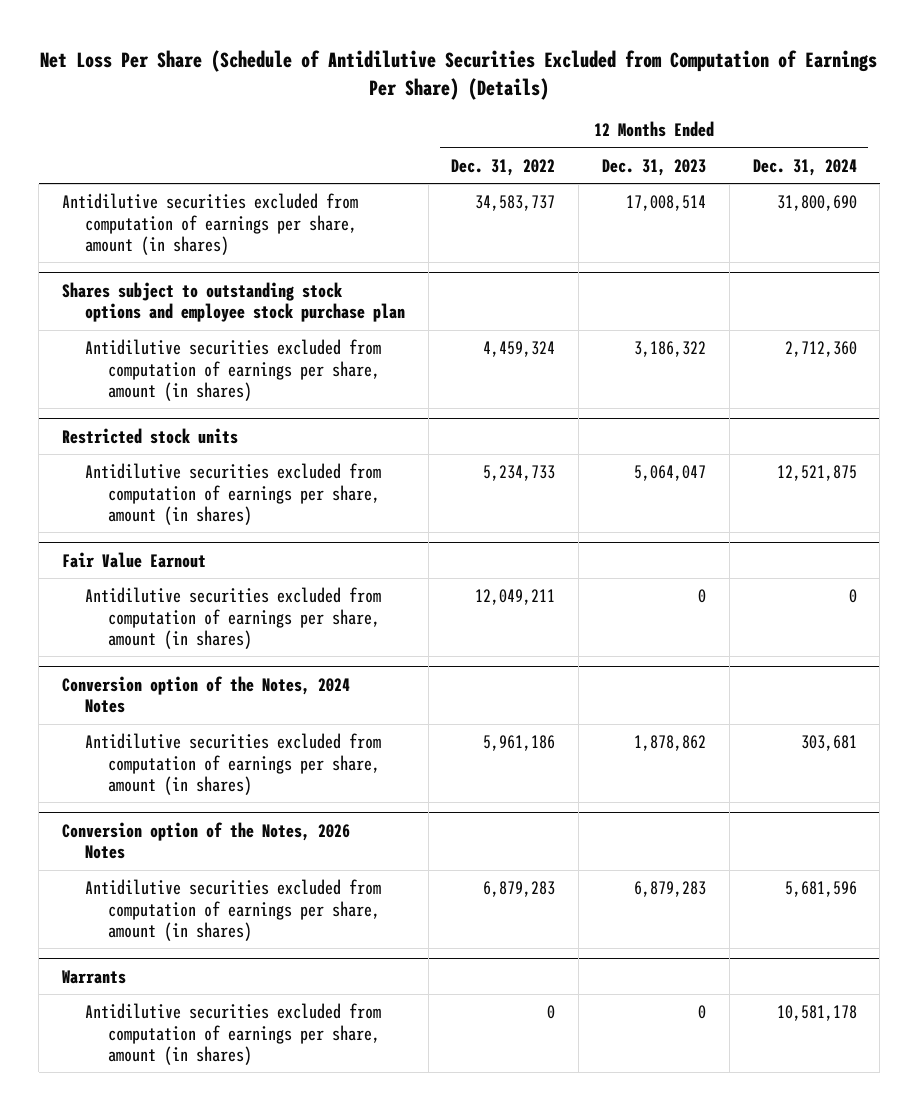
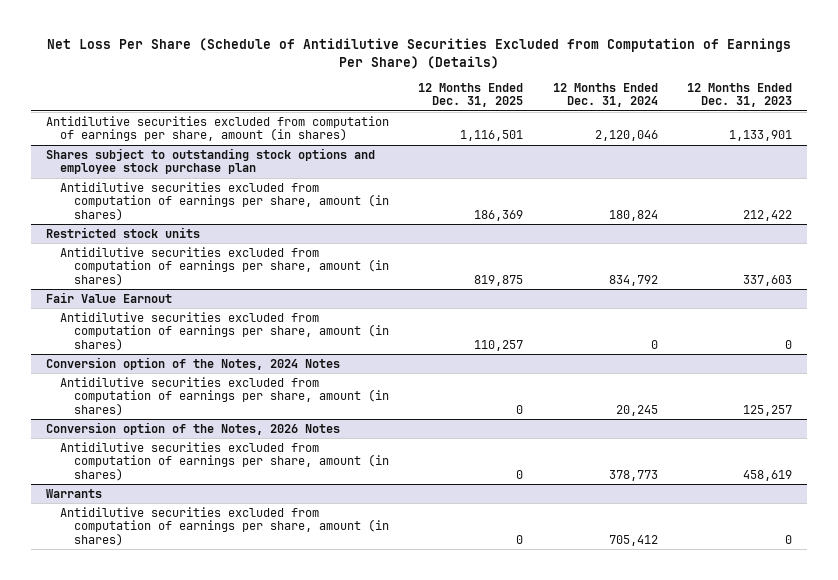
- | 12 Months Ended Dec. 31, 2022 | 12 Months Ended Dec. 31, 2023 | 12 Months Ended Dec. 31, 2024
+ | 12 Months Ended Dec. 31, 2025 | 12 Months Ended Dec. 31, 2024 | 12 Months Ended Dec. 31, 2023
- Antidilutive securities excluded from computation of earnings per share, amount (in shares) | 34,583,737 | 17,008,514 | 31,800,690
+ Antidilutive securities excluded from computation of earnings per share, amount (in shares) | 1,116,501 | 2,120,046 | 1,133,901
@ Shares subject to outstanding stock options and employee stock purchase plan
- Antidilutive securities excluded from computation of earnings per share, amount (in shares) | 4,459,324 | 3,186,322 | 2,712,360
+ Antidilutive securities excluded from computation of earnings per share, amount (in shares) | 186,369 | 180,824 | 212,422
@ Restricted stock units
- Antidilutive securities excluded from computation of earnings per share, amount (in shares) | 5,234,733 | 5,064,047 | 12,521,875
+ Antidilutive securities excluded from computation of earnings per share, amount (in shares) | 819,875 | 834,792 | 337,603
@ Conversion option of the Notes, 2024 Notes
- Antidilutive securities excluded from computation of earnings per share, amount (in shares) | 5,961,186 | 1,878,862 | 303,681
+ Antidilutive securities excluded from computation of earnings per share, amount (in shares) | 0 | 20,245 | 125,257
@ Conversion option of the Notes, 2026 Notes
- Antidilutive securities excluded from computation of earnings per share, amount (in shares) | 6,879,283 | 6,879,283 | 5,681,596
+ Antidilutive securities excluded from computation of earnings per share, amount (in shares) | 0 | 378,773 | 458,619
@ Warrants
- Antidilutive securities excluded from computation of earnings per share, amount (in shares) | 0 | 0 | 10,581,178
+ Antidilutive securities excluded from computation of earnings per share, amount (in shares) | 0 | 705,412 | 0

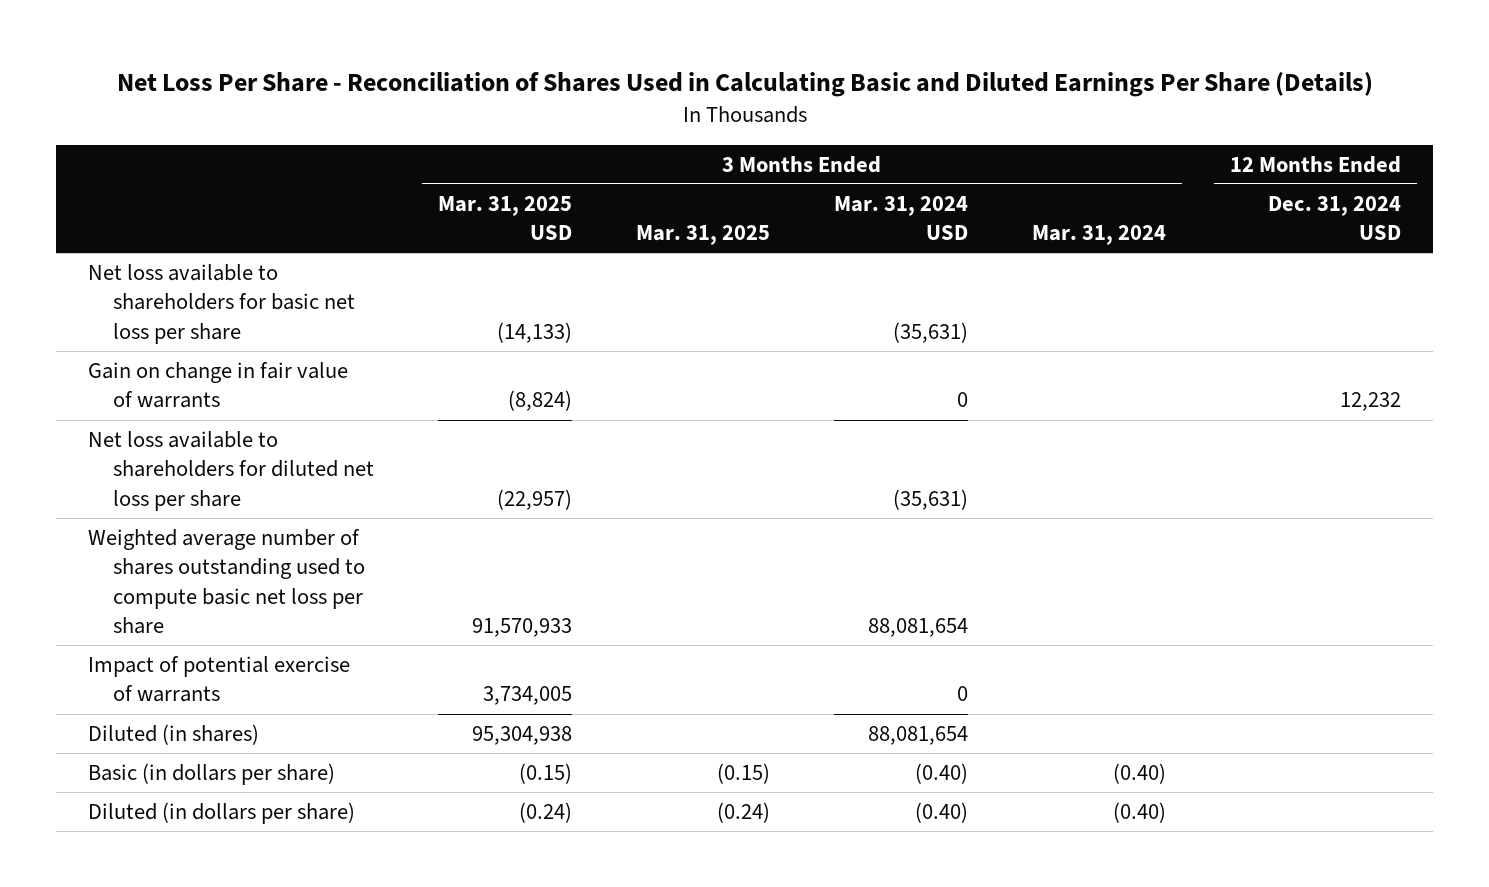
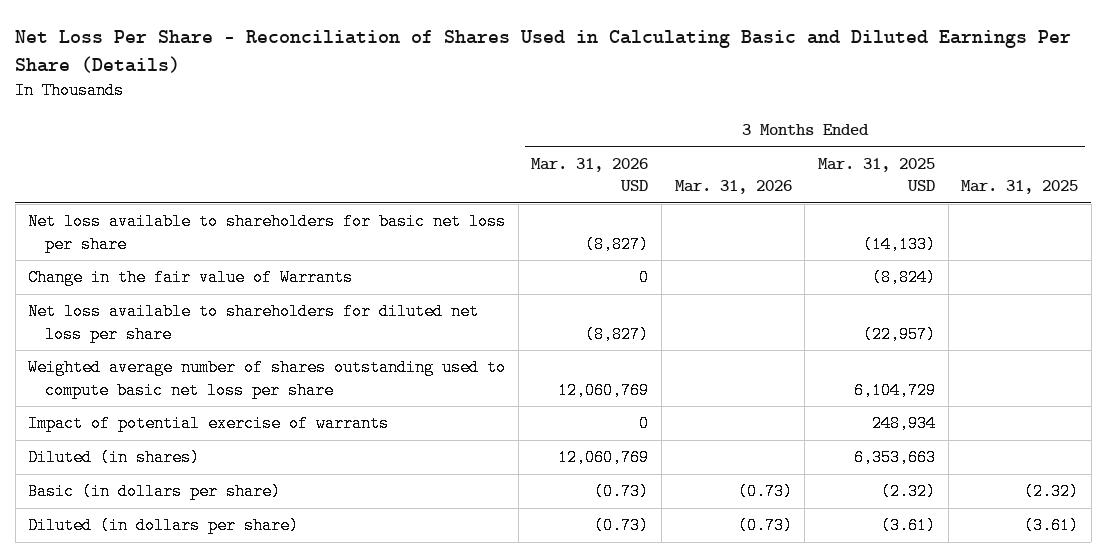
- | 3 Months Ended Mar. 31, 2025 USD | 3 Months Ended Mar. 31, 2025 | 3 Months Ended Mar. 31, 2024 USD | 3 Months Ended Mar. 31, 2024 | 12 Months Ended Dec. 31, 2024 USD
+ | 3 Months Ended Mar. 31, 2026 USD | 3 Months Ended Mar. 31, 2026 | 3 Months Ended Mar. 31, 2025 USD | 3 Months Ended Mar. 31, 2025
- Gain on change in fair value of warrants | (8,824) | | 0 | | 12,232
+ Change in the fair value of Warrants | 0 | | (8,824) |
- Weighted average number of shares outstanding used to compute basic net loss per share | 91,570,933 | | 88,081,654 | |
- Impact of potential exercise of warrants | 3,734,005 | | 0 | |
- Diluted (in shares) | 95,304,938 | | 88,081,654 | |
- Basic (in dollars per share) | (0.15) | (0.15) | (0.40) | (0.40) |
- Diluted (in dollars per share) | (0.24) | (0.24) | (0.40) | (0.40) |
+ Weighted average number of shares outstanding used to compute basic net loss per share | 12,060,769 | | 6,104,729 |
+ Impact of potential exercise of warrants | 0 | | 248,934 |
+ Diluted (in shares) | 12,060,769 | | 6,353,663 |
+ Basic (in dollars per share) | (0.73) | (0.73) | (2.32) | (2.32)
+ Diluted (in dollars per share) | (0.73) | (0.73) | (3.61) | (3.61)

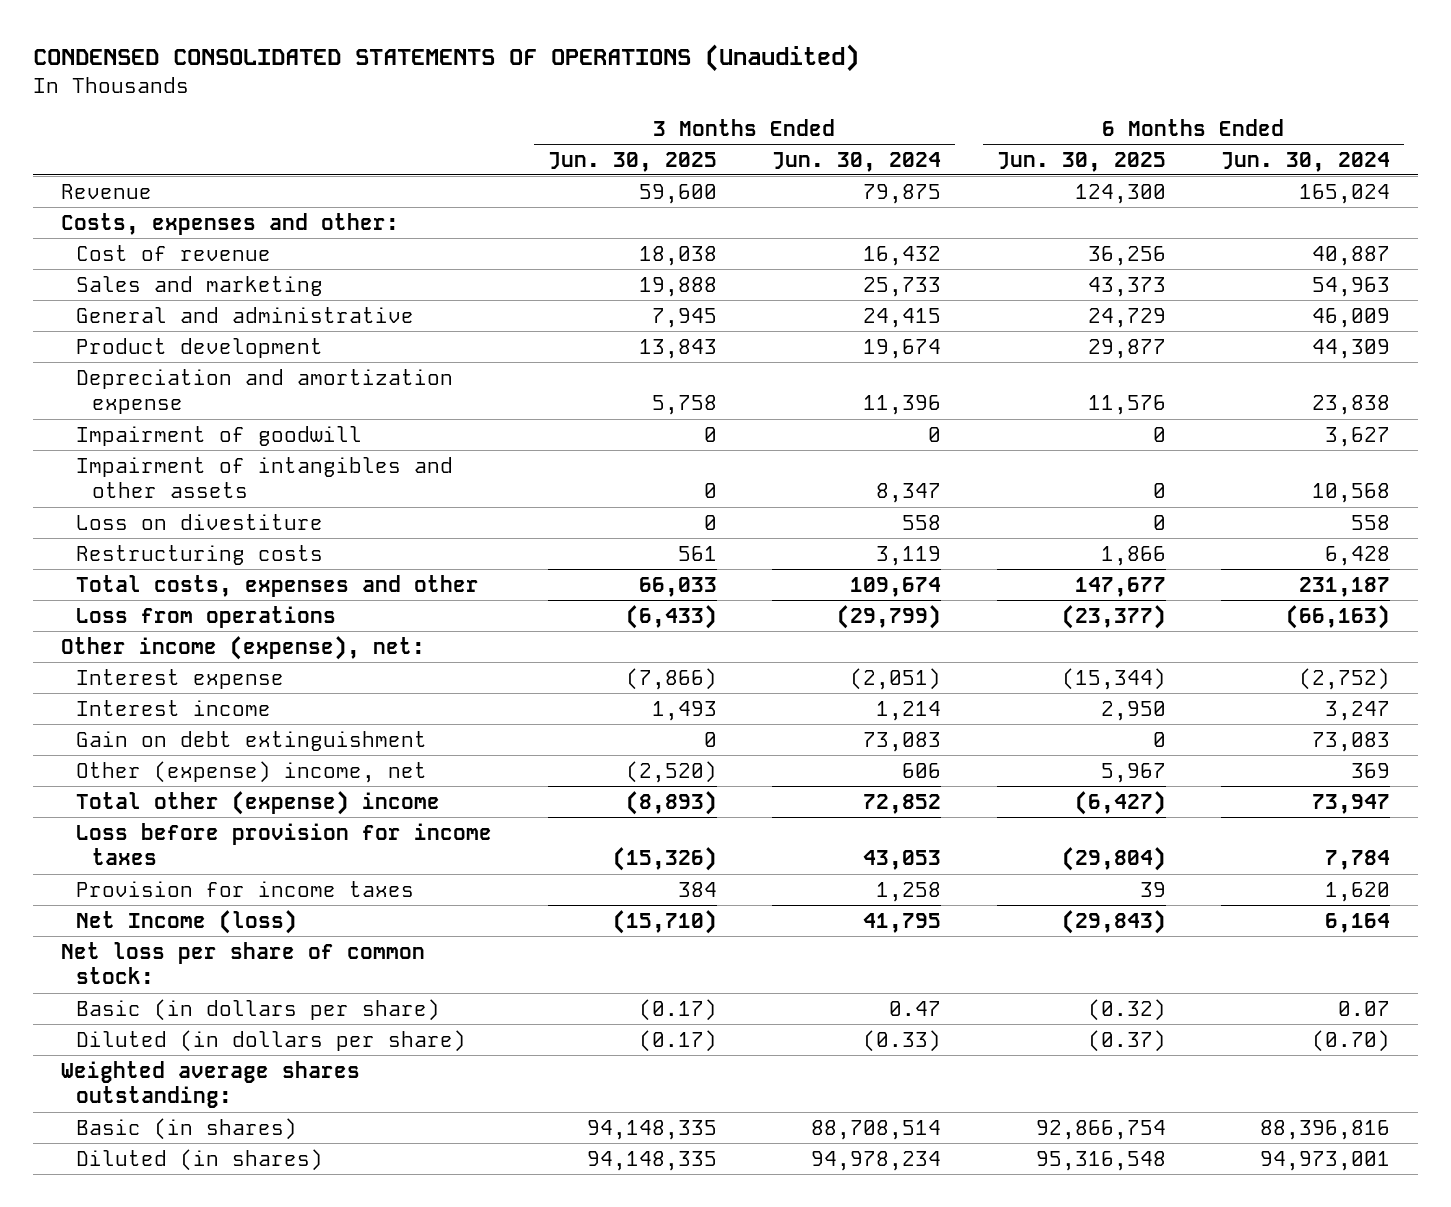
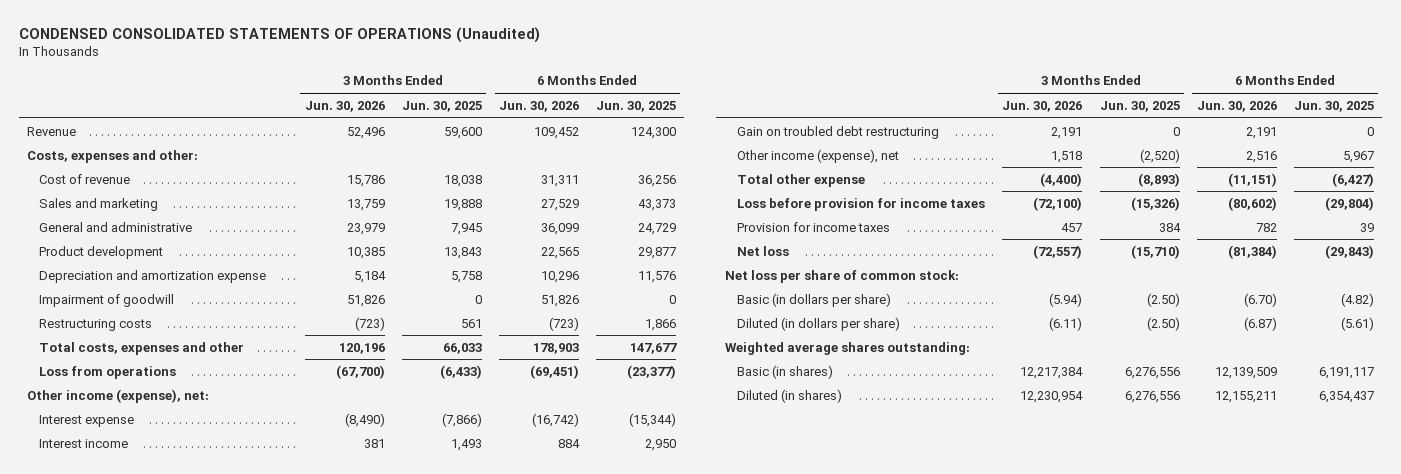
- | 3 Months Ended Jun. 30, 2025 | 3 Months Ended Jun. 30, 2024 | 6 Months Ended Jun. 30, 2025 | 6 Months Ended Jun. 30, 2024
+ | 3 Months Ended Jun. 30, 2026 | 3 Months Ended Jun. 30, 2025 | 6 Months Ended Jun. 30, 2026 | 6 Months Ended Jun. 30, 2025
- Impairment of intangibles and other assets | 0 | 8,347 | 0 | 10,568
- Loss on divestiture | 0 | 558 | 0 | 558
- Gain on debt extinguishment | 0 | 73,083 | 0 | 73,083
- Other (expense) income, net | (2,520) | 606 | 5,967 | 369
- Total other (expense) income | (8,893) | 72,852 | (6,427) | 73,947
+ Gain on troubled debt restructuring | 2,191 | 0 | 2,191 | 0
+ Other income (expense), net | 1,518 | (2,520) | 2,516 | 5,967
+ Total other expense | (4,400) | (8,893) | (11,151) | (6,427)
- Net Income (loss) | (15,710) | 41,795 | (29,843) | 6,164
+ Net loss | (72,557) | (15,710) | (81,384) | (29,843)
- Basic (in dollars per share) | (0.17) | 0.47 | (0.32) | 0.07
- Diluted (in dollars per share) | (0.17) | (0.33) | (0.37) | (0.70)
+ Basic (in dollars per share) | (5.94) | (2.50) | (6.70) | (4.82)
+ Diluted (in dollars per share) | (6.11) | (2.50) | (6.87) | (5.61)
- Basic (in shares) | 94,148,335 | 88,708,514 | 92,866,754 | 88,396,816
- Diluted (in shares) | 94,148,335 | 94,978,234 | 95,316,548 | 94,973,001
+ Basic (in shares) | 12,217,384 | 6,276,556 | 12,139,509 | 6,191,117
+ Diluted (in shares) | 12,230,954 | 6,276,556 | 12,155,211 | 6,354,437

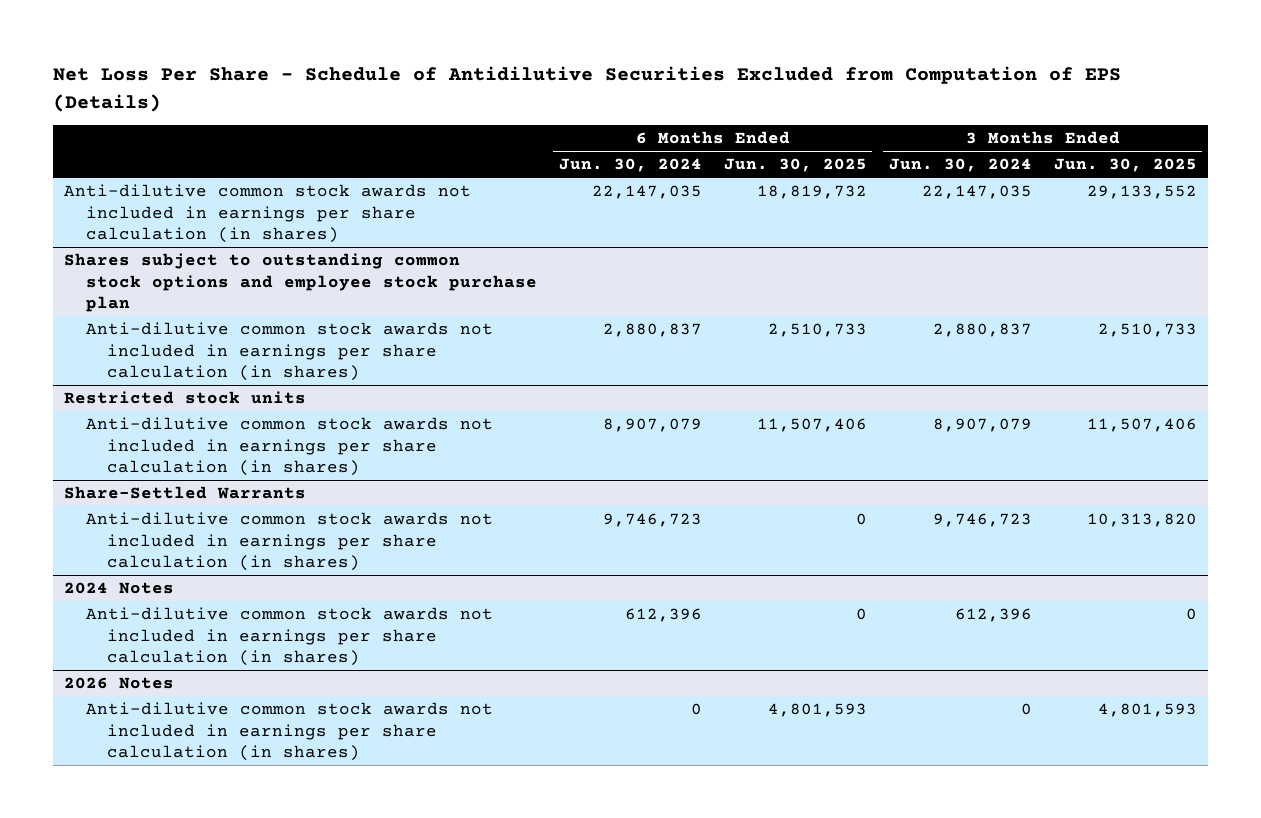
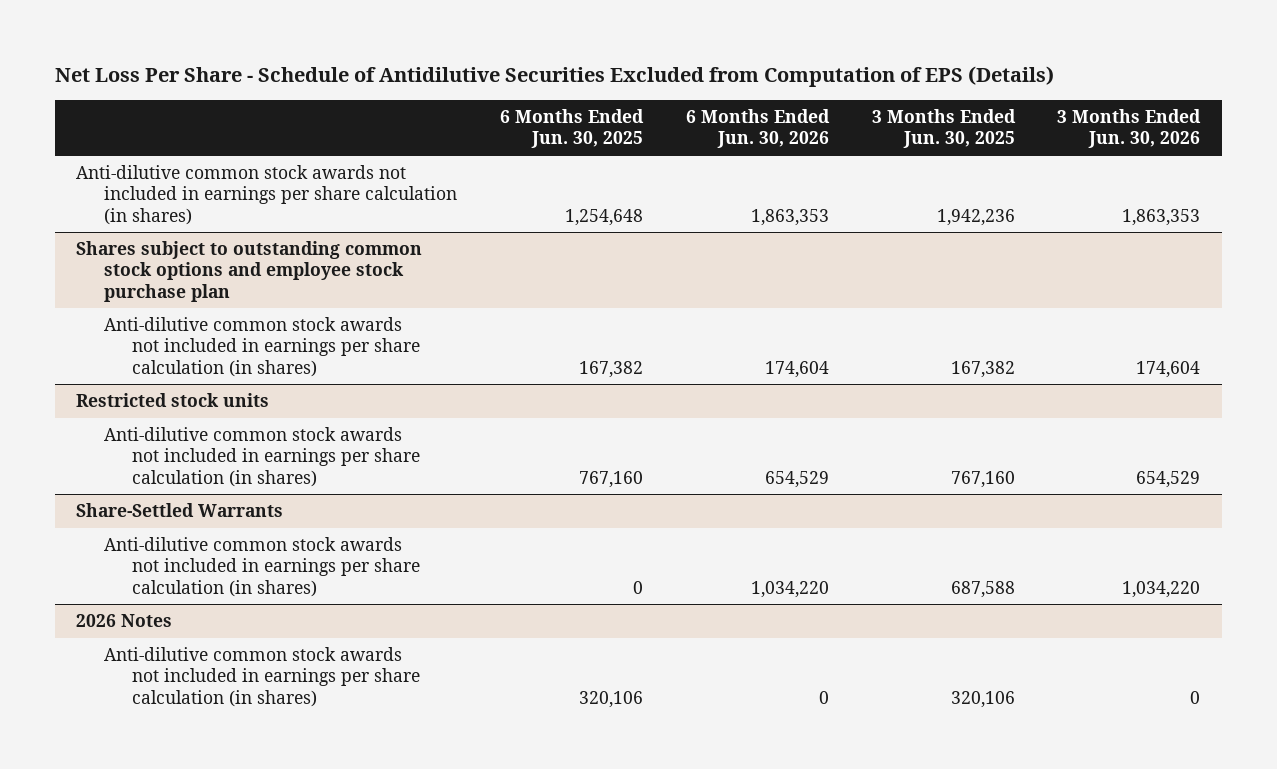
- | 6 Months Ended Jun. 30, 2024 | 6 Months Ended Jun. 30, 2025 | 3 Months Ended Jun. 30, 2024 | 3 Months Ended Jun. 30, 2025
+ | 6 Months Ended Jun. 30, 2025 | 6 Months Ended Jun. 30, 2026 | 3 Months Ended Jun. 30, 2025 | 3 Months Ended Jun. 30, 2026
- Anti-dilutive common stock awards not included in earnings per share calculation (in shares) | 22,147,035 | 18,819,732 | 22,147,035 | 29,133,552
+ Anti-dilutive common stock awards not included in earnings per share calculation (in shares) | 1,254,648 | 1,863,353 | 1,942,236 | 1,863,353
@ Shares subject to outstanding common stock options and employee stock purchase plan
- Anti-dilutive common stock awards not included in earnings per share calculation (in shares) | 2,880,837 | 2,510,733 | 2,880,837 | 2,510,733
+ Anti-dilutive common stock awards not included in earnings per share calculation (in shares) | 167,382 | 174,604 | 167,382 | 174,604
@ Restricted stock units
- Anti-dilutive common stock awards not included in earnings per share calculation (in shares) | 8,907,079 | 11,507,406 | 8,907,079 | 11,507,406
+ Anti-dilutive common stock awards not included in earnings per share calculation (in shares) | 767,160 | 654,529 | 767,160 | 654,529
@ Share-Settled Warrants
- Anti-dilutive common stock awards not included in earnings per share calculation (in shares) | 9,746,723 | 0 | 9,746,723 | 10,313,820
- 2024 Notes
- Anti-dilutive common stock awards not included in earnings per share calculation (in shares) | 612,396 | 0 | 612,396 | 0
@ Share-Settled Warrants
+ Anti-dilutive common stock awards not included in earnings per share calculation (in shares) | 0 | 1,034,220 | 687,588 | 1,034,220
@ 2026 Notes
- Anti-dilutive common stock awards not included in earnings per share calculation (in shares) | 0 | 4,801,593 | 0 | 4,801,593
+ Anti-dilutive common stock awards not included in earnings per share calculation (in shares) | 320,106 | 0 | 320,106 | 0

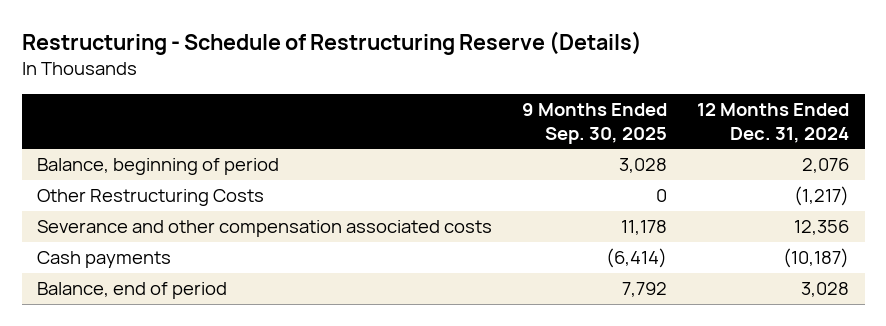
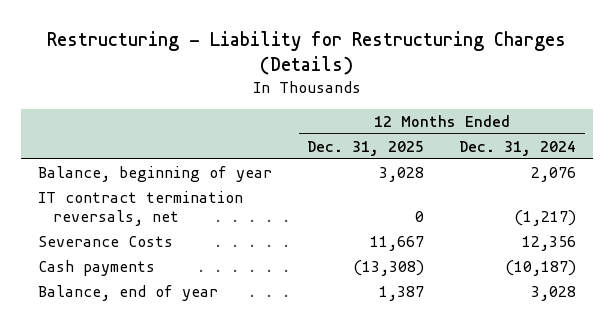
- Restructuring - Schedule of Restructuring Reserve (Details)
+ Restructuring - Liability for Restructuring Charges (Details)
- | 9 Months Ended Sep. 30, 2025 | 12 Months Ended Dec. 31, 2024
+ | 12 Months Ended Dec. 31, 2025 | 12 Months Ended Dec. 31, 2024
- Balance, beginning of period | 3,028 | 2,076
- Other Restructuring Costs | 0 | (1,217)
- Severance and other compensation associated costs | 11,178 | 12,356
+ Balance, beginning of year | 3,028 | 2,076
+ IT contract termination reversals, net | 0 | (1,217)
+ Severance Costs | 11,667 | 12,356
- Balance, end of period | 7,792 | 3,028
+ Balance, end of year | 1,387 | 3,028

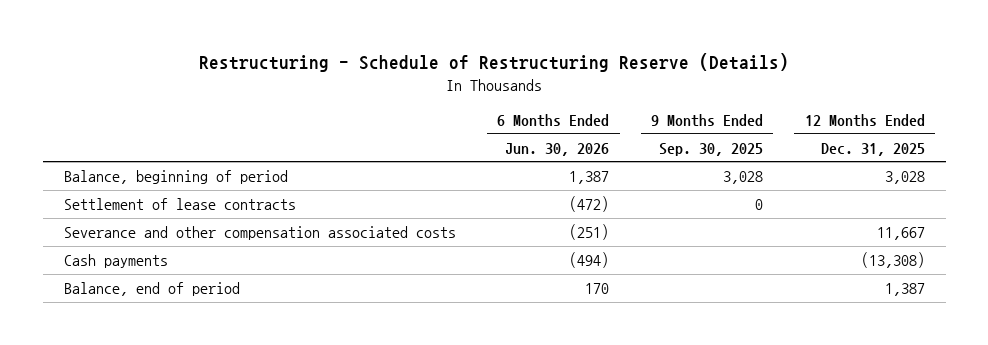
- Restructuring - Liability for Restructuring Charges (Details)
+ Restructuring - Schedule of Restructuring Reserve (Details)
- | 12 Months Ended Dec. 31, 2025 | 12 Months Ended Dec. 31, 2024
+ | 6 Months Ended Jun. 30, 2026 | 9 Months Ended Sep. 30, 2025 | 12 Months Ended Dec. 31, 2025
- Balance, beginning of year | 3,028 | 2,076
- IT contract termination reversals, net | 0 | (1,217)
- Severance Costs | 11,667 | 12,356
+ Balance, beginning of period | 1,387 | 3,028 | 3,028
+ Settlement of lease contracts | (472) | 0 |
+ Severance and other compensation associated costs | (251) | | 11,667
- Balance, end of year | 1,387 | 3,028
+ Balance, end of period | 170 | | 1,387

